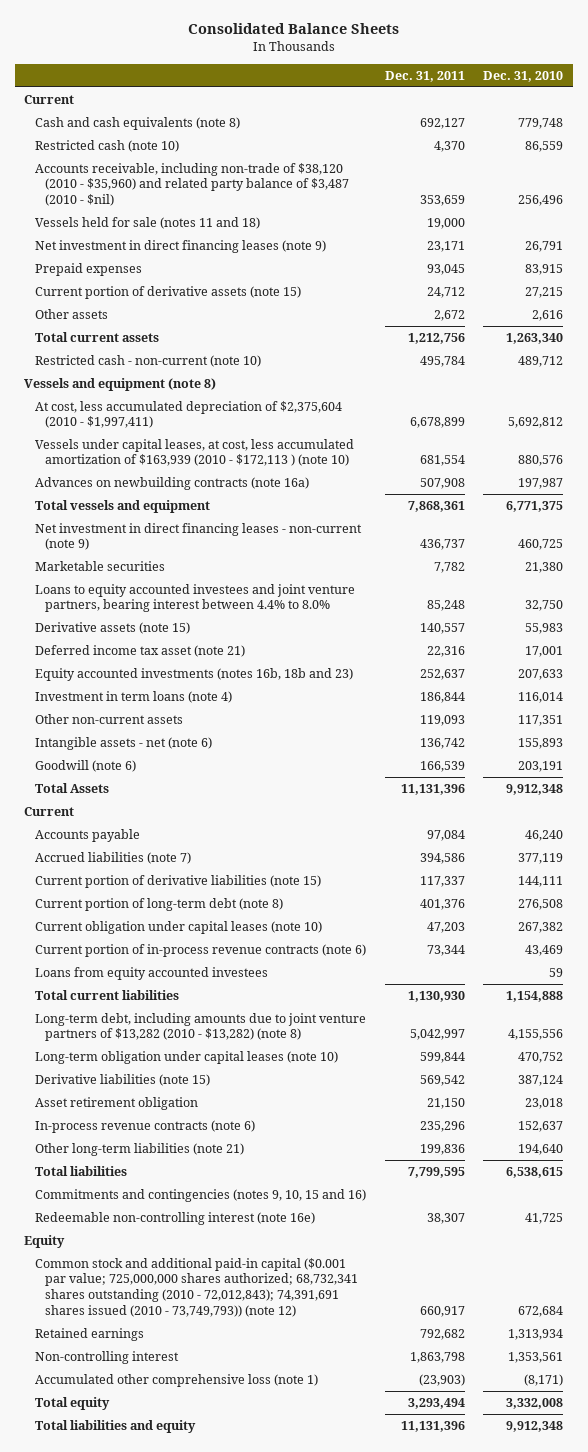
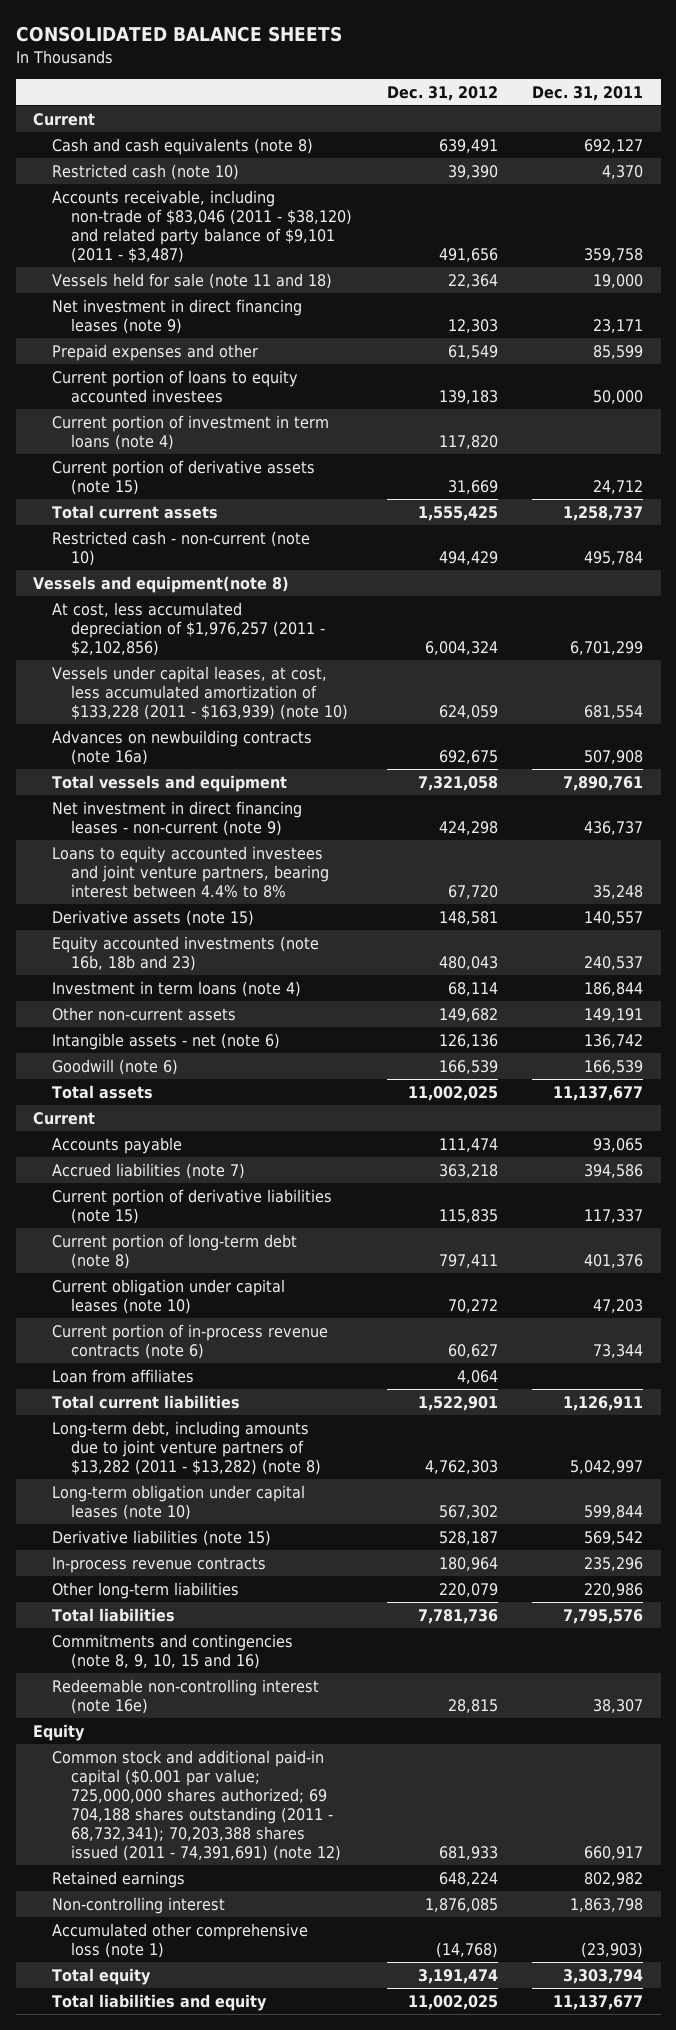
- Consolidated Balance Sheets
+ CONSOLIDATED BALANCE SHEETS
- | Dec. 31, 2011 | Dec. 31, 2010
+ | Dec. 31, 2012 | Dec. 31, 2011
- Accounts receivable, including non-trade of $38,120 (2010 - $35,960) and related party balance of $3,487 (2010 - $nil) | 353,659 | 256,496
- Vessels held for sale (notes 11 and 18) | 19,000 |
+ Accounts receivable, including non-trade of $83,046 (2011 - $38,120) and related party balance of $9,101 (2011 - $3,487) | 491,656 | 359,758
+ Vessels held for sale (note 11 and 18) | 22,364 | 19,000
- Prepaid expenses | 93,045 | 83,915
+ Prepaid expenses and other | 61,549 | 85,599
+ Current portion of loans to equity accounted investees | 139,183 | 50,000
+ Current portion of investment in term loans (note 4) | 117,820 |
- Other assets | 2,672 | 2,616
- Total current assets | 1,212,756 | 1,263,340
+ Total current assets | 1,555,425 | 1,258,737
- Vessels and equipment (note 8)
- At cost, less accumulated depreciation of $2,375,604 (2010 - $1,997,411) | 6,678,899 | 5,692,812
- Vessels under capital leases, at cost, less accumulated amortization of $163,939 (2010 - $172,113 ) (note 10) | 681,554 | 880,576
+ Vessels and equipment(note 8)
+ At cost, less accumulated depreciation of $1,976,257 (2011 - $2,102,856) | 6,004,324 | 6,701,299
+ Vessels under capital leases, at cost, less accumulated amortization of $133,228 (2011 - $163,939) (note 10) | 624,059 | 681,554
- Total vessels and equipment | 7,868,361 | 6,771,375
+ Total vessels and equipment | 7,321,058 | 7,890,761
- Marketable securities | 7,782 | 21,380
- Loans to equity accounted investees and joint venture partners, bearing interest between 4.4% to 8.0% | 85,248 | 32,750
+ Loans to equity accounted investees and joint venture partners, bearing interest between 4.4% to 8% | 67,720 | 35,248
- Deferred income tax asset (note 21) | 22,316 | 17,001
- Equity accounted investments (notes 16b, 18b and 23) | 252,637 | 207,633
+ Equity accounted investments (note 16b, 18b and 23) | 480,043 | 240,537
- Other non-current assets | 119,093 | 117,351
+ Other non-current assets | 149,682 | 149,191
- Total Assets | 11,131,396 | 9,912,348
+ Total assets | 11,002,025 | 11,137,677
- Accounts payable | 97,084 | 46,240
+ Accounts payable | 111,474 | 93,065
- Loans from equity accounted investees | | 59
- Total current liabilities | 1,130,930 | 1,154,888
- Long-term debt, including amounts due to joint venture partners of $13,282 (2010 - $13,282) (note 8) | 5,042,997 | 4,155,556
+ Loan from affiliates | 4,064 |
+ Total current liabilities | 1,522,901 | 1,126,911
+ Long-term debt, including amounts due to joint venture partners of $13,282 (2011 - $13,282) (note 8) | 4,762,303 | 5,042,997
- Asset retirement obligation | 21,150 | 23,018
- In-process revenue contracts (note 6) | 235,296 | 152,637
- Other long-term liabilities (note 21) | 199,836 | 194,640
- Total liabilities | 7,799,595 | 6,538,615
- Commitments and contingencies (notes 9, 10, 15 and 16)
+ In-process revenue contracts | 180,964 | 235,296
+ Other long-term liabilities | 220,079 | 220,986
+ Total liabilities | 7,781,736 | 7,795,576
+ Commitments and contingencies (note 8, 9, 10, 15 and 16)
- Common stock and additional paid-in capital ($0.001 par value; 725,000,000 shares authorized; 68,732,341 shares outstanding (2010 - 72,012,843); 74,391,691 shares issued (2010 - 73,749,793)) (note 12) | 660,917 | 672,684
- Retained earnings | 792,682 | 1,313,934
+ Common stock and additional paid-in capital ($0.001 par value; 725,000,000 shares authorized; 69 704,188 shares outstanding (2011 - 68,732,341); 70,203,388 shares issued (2011 - 74,391,691) (note 12) | 681,933 | 660,917
+ Retained earnings | 648,224 | 802,982
- Total equity | 3,293,494 | 3,332,008
- Total liabilities and equity | 11,131,396 | 9,912,348
+ Total equity | 3,191,474 | 3,303,794
+ Total liabilities and equity | 11,002,025 | 11,137,677

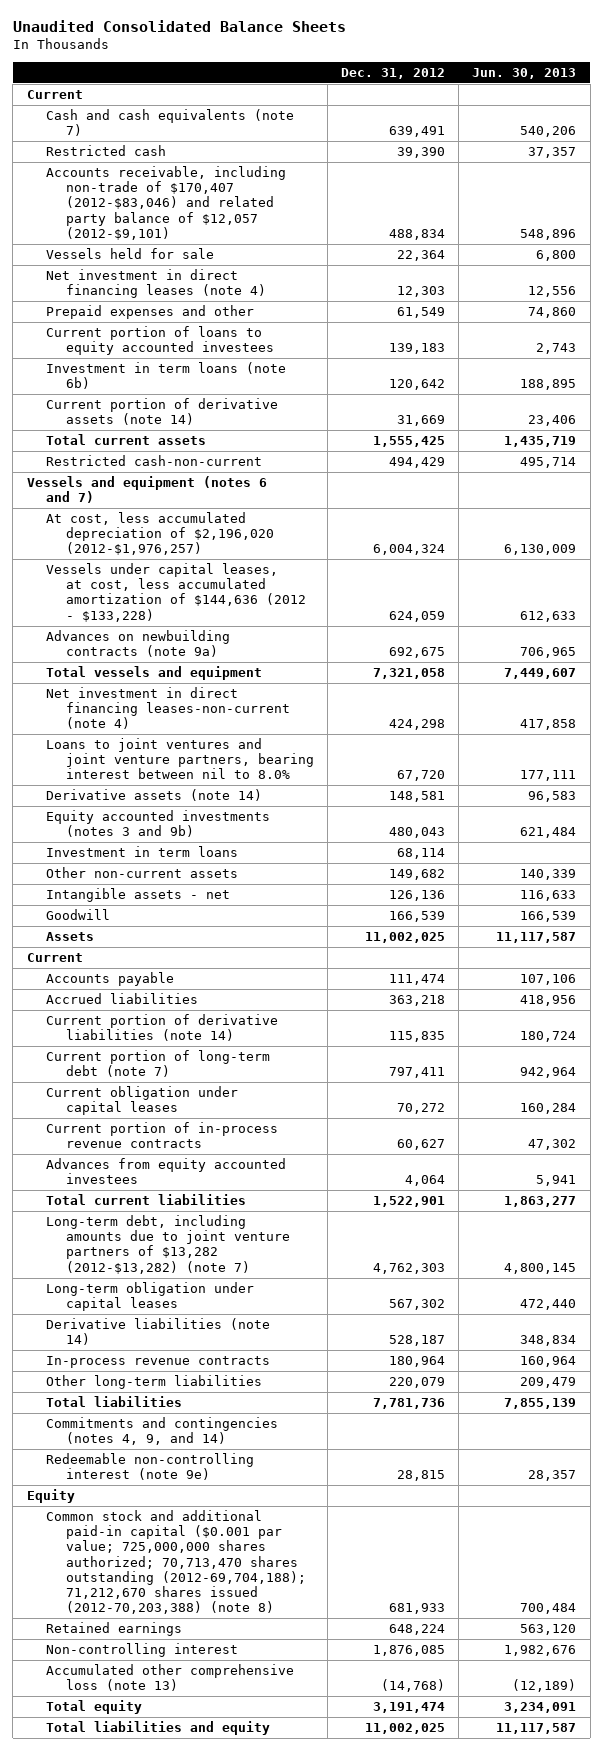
- CONSOLIDATED BALANCE SHEETS
+ Unaudited Consolidated Balance Sheets
- | Dec. 31, 2012 | Dec. 31, 2011
+ | Dec. 31, 2012 | Jun. 30, 2013
- Cash and cash equivalents (note 8) | 639,491 | 692,127
- Restricted cash (note 10) | 39,390 | 4,370
- Accounts receivable, including non-trade of $83,046 (2011 - $38,120) and related party balance of $9,101 (2011 - $3,487) | 491,656 | 359,758
- Vessels held for sale (note 11 and 18) | 22,364 | 19,000
- Net investment in direct financing leases (note 9) | 12,303 | 23,171
+ Cash and cash equivalents (note 7) | 639,491 | 540,206
+ Restricted cash | 39,390 | 37,357
+ Accounts receivable, including non-trade of $170,407 (2012-$83,046) and related party balance of $12,057 (2012-$9,101) | 488,834 | 548,896
+ Vessels held for sale | 22,364 | 6,800
+ Net investment in direct financing leases (note 4) | 12,303 | 12,556
- Current portion of investment in term loans (note 4) | 117,820 |
- Current portion of derivative assets (note 15) | 31,669 | 24,712
+ Investment in term loans (note 6b) | 120,642 | 188,895
+ Current portion of derivative assets (note 14) | 31,669 | 23,406
- Restricted cash - non-current (note 10) | 494,429 | 495,784
- Vessels and equipment(note 8)
- At cost, less accumulated depreciation of $1,976,257 (2011 - $2,102,856) | 6,004,324 | 6,701,299
- Vessels under capital leases, at cost, less accumulated amortization of $133,228 (2011 - $163,939) (note 10) | 624,059 | 681,554
- Advances on newbuilding contracts (note 16a) | 692,675 | 507,908
+ Restricted cash-non-current | 494,429 | 495,714
+ Vessels and equipment (notes 6 and 7)
+ At cost, less accumulated depreciation of $2,196,020 (2012-$1,976,257) | 6,004,324 | 6,130,009
+ Vessels under capital leases, at cost, less accumulated amortization of $144,636 (2012 - $133,228) | 624,059 | 612,633
+ Advances on newbuilding contracts (note 9a) | 692,675 | 706,965
- Net investment in direct financing leases - non-current (note 9) | 424,298 | 436,737
- Loans to equity accounted investees and joint venture partners, bearing interest between 4.4% to 8% | 67,720 | 35,248
- Derivative assets (note 15) | 148,581 | 140,557
- Equity accounted investments (note 16b, 18b and 23) | 480,043 | 240,537
- Investment in term loans (note 4) | 68,114 | 186,844
+ Net investment in direct financing leases-non-current (note 4) | 424,298 | 417,858
+ Loans to joint ventures and joint venture partners, bearing interest between nil to 8.0% | 67,720 | 177,111
+ Derivative assets (note 14) | 148,581 | 96,583
+ Equity accounted investments (notes 3 and 9b) | 480,043 | 621,484
+ Investment in term loans | 68,114 |
- Intangible assets - net (note 6) | 126,136 | 136,742
- Goodwill (note 6) | 166,539 | 166,539
- Total assets | 11,002,025 | 11,137,677
+ Intangible assets - net | 126,136 | 116,633
+ Goodwill | 166,539 | 166,539
+ Assets | 11,002,025 | 11,117,587
- Accrued liabilities (note 7) | 363,218 | 394,586
- Current portion of derivative liabilities (note 15) | 115,835 | 117,337
- Current portion of long-term debt (note 8) | 797,411 | 401,376
- Current obligation under capital leases (note 10) | 70,272 | 47,203
- Current portion of in-process revenue contracts (note 6) | 60,627 | 73,344
- Loan from affiliates | 4,064 |
+ Accrued liabilities | 363,218 | 418,956
+ Current portion of derivative liabilities (note 14) | 115,835 | 180,724
+ Current portion of long-term debt (note 7) | 797,411 | 942,964
+ Current obligation under capital leases | 70,272 | 160,284
+ Current portion of in-process revenue contracts | 60,627 | 47,302
+ Advances from equity accounted investees | 4,064 | 5,941
- Long-term debt, including amounts due to joint venture partners of $13,282 (2011 - $13,282) (note 8) | 4,762,303 | 5,042,997
- Long-term obligation under capital leases (note 10) | 567,302 | 599,844
- Derivative liabilities (note 15) | 528,187 | 569,542
+ Long-term debt, including amounts due to joint venture partners of $13,282 (2012-$13,282) (note 7) | 4,762,303 | 4,800,145
+ Long-term obligation under capital leases | 567,302 | 472,440
+ Derivative liabilities (note 14) | 528,187 | 348,834
- Commitments and contingencies (note 8, 9, 10, 15 and 16)
- Redeemable non-controlling interest (note 16e) | 28,815 | 38,307
+ Commitments and contingencies (notes 4, 9, and 14)
+ Redeemable non-controlling interest (note 9e) | 28,815 | 28,357
- Common stock and additional paid-in capital ($0.001 par value; 725,000,000 shares authorized; 69 704,188 shares outstanding (2011 - 68,732,341); 70,203,388 shares issued (2011 - 74,391,691) (note 12) | 681,933 | 660,917
+ Common stock and additional paid-in capital ($0.001 par value; 725,000,000 shares authorized; 70,713,470 shares outstanding (2012-69,704,188); 71,212,670 shares issued (2012-70,203,388) (note 8) | 681,933 | 700,484
- Accumulated other comprehensive loss (note 1) | (14,768) | (23,903)
+ Accumulated other comprehensive loss (note 13) | (14,768) | (12,189)

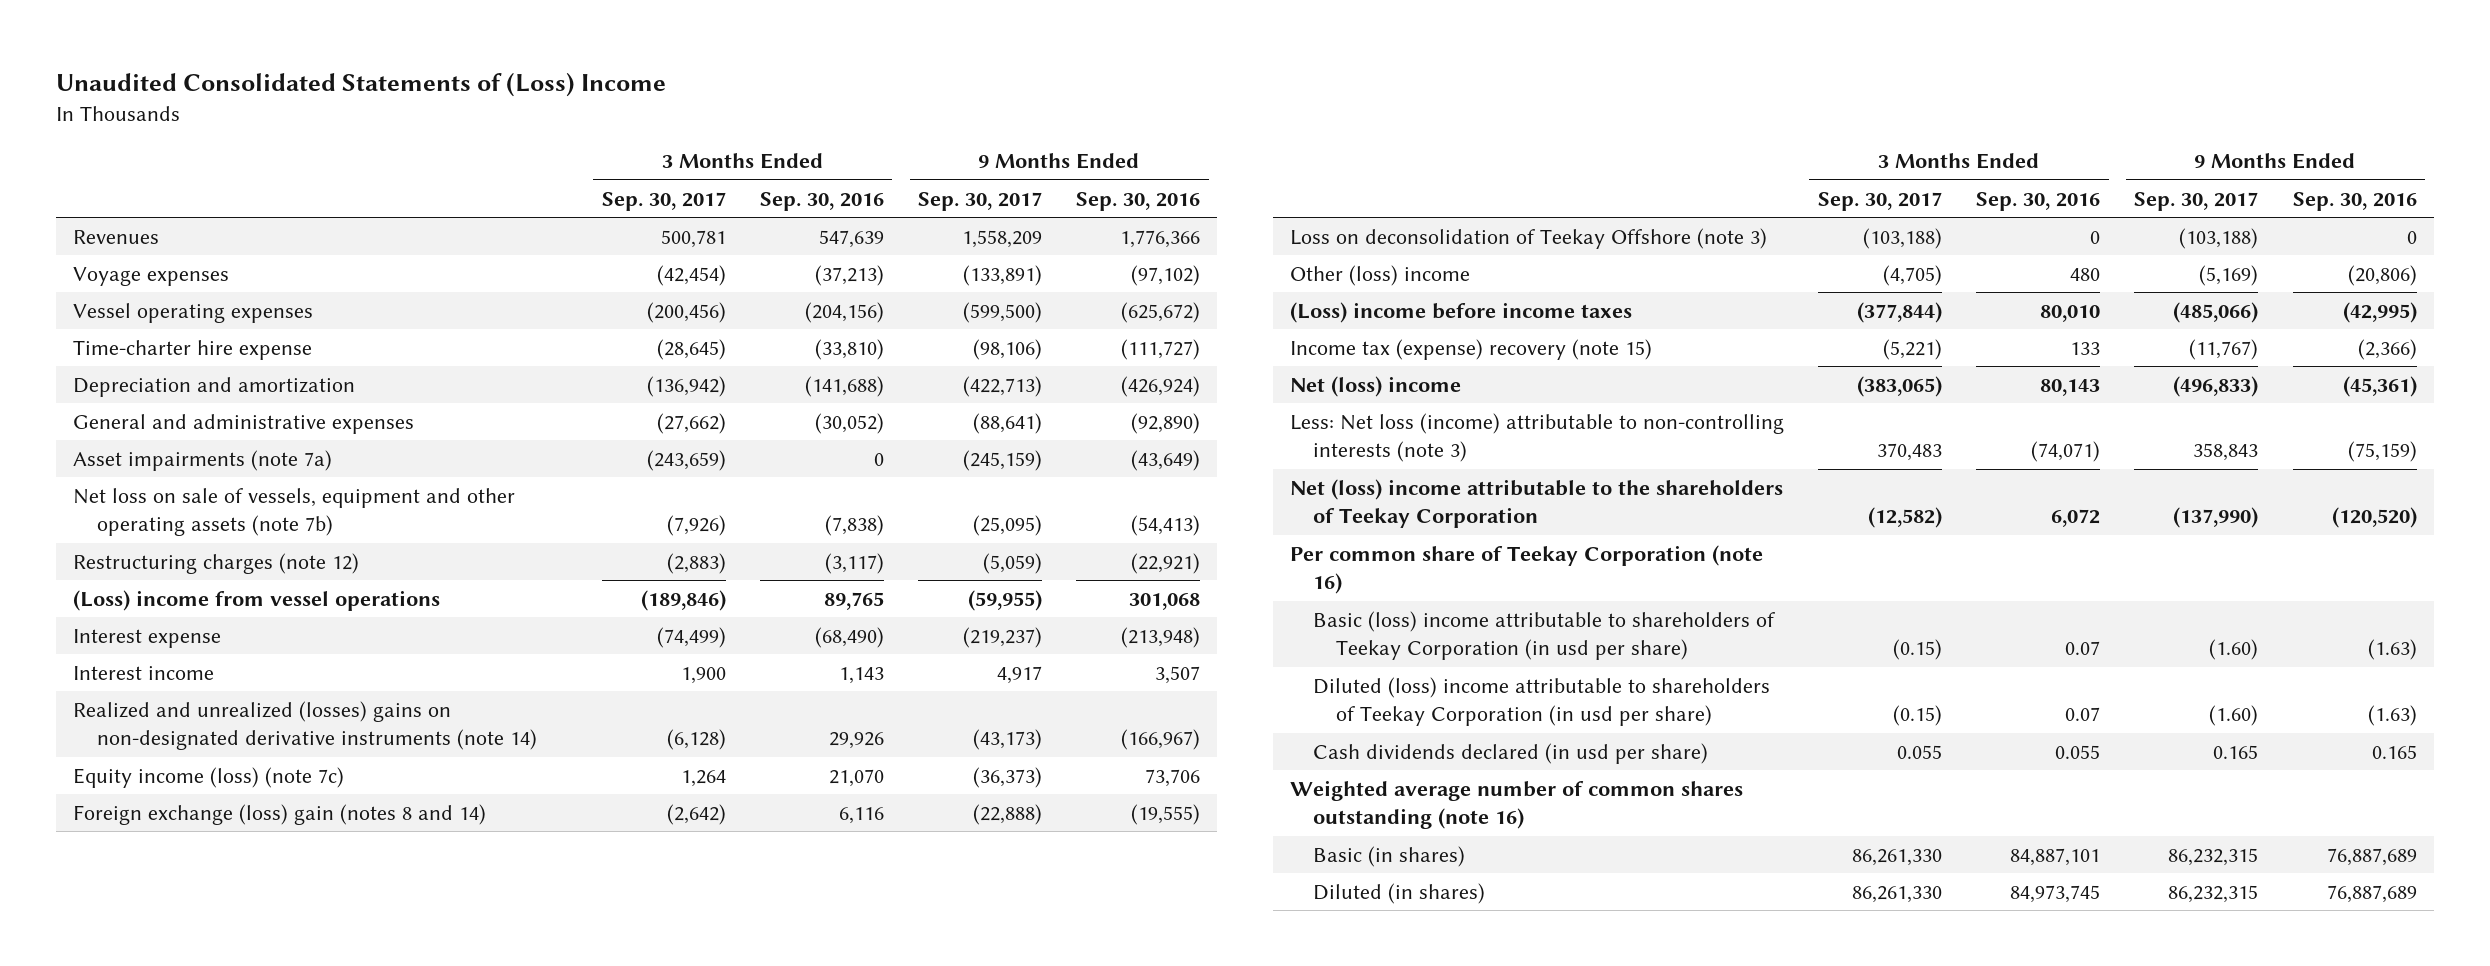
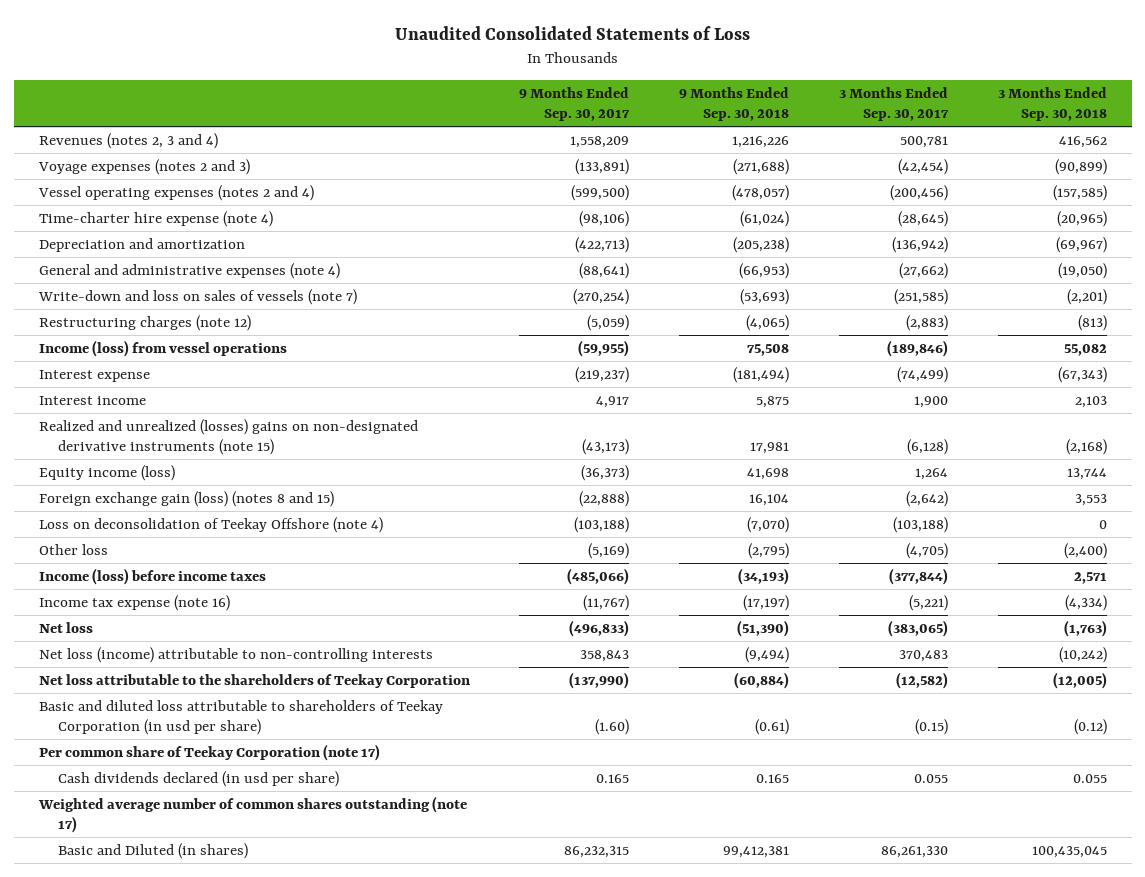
- Unaudited Consolidated Statements of (Loss) Income
+ Unaudited Consolidated Statements of Loss
- | 3 Months Ended Sep. 30, 2017 | 3 Months Ended Sep. 30, 2016 | 9 Months Ended Sep. 30, 2017 | 9 Months Ended Sep. 30, 2016
+ | 9 Months Ended Sep. 30, 2017 | 9 Months Ended Sep. 30, 2018 | 3 Months Ended Sep. 30, 2017 | 3 Months Ended Sep. 30, 2018
- Revenues | 500,781 | 547,639 | 1,558,209 | 1,776,366
- Voyage expenses | (42,454) | (37,213) | (133,891) | (97,102)
- Vessel operating expenses | (200,456) | (204,156) | (599,500) | (625,672)
- Time-charter hire expense | (28,645) | (33,810) | (98,106) | (111,727)
+ Revenues (notes 2, 3 and 4) | 1,558,209 | 1,216,226 | 500,781 | 416,562
+ Voyage expenses (notes 2 and 3) | (133,891) | (271,688) | (42,454) | (90,899)
+ Vessel operating expenses (notes 2 and 4) | (599,500) | (478,057) | (200,456) | (157,585)
+ Time-charter hire expense (note 4) | (98,106) | (61,024) | (28,645) | (20,965)
- General and administrative expenses | (27,662) | (30,052) | (88,641) | (92,890)
- Asset impairments (note 7a) | (243,659) | 0 | (245,159) | (43,649)
- Net loss on sale of vessels, equipment and other operating assets (note 7b) | (7,926) | (7,838) | (25,095) | (54,413)
+ General and administrative expenses (note 4) | (88,641) | (66,953) | (27,662) | (19,050)
+ Write-down and loss on sales of vessels (note 7) | (270,254) | (53,693) | (251,585) | (2,201)
- (Loss) income from vessel operations | (189,846) | 89,765 | (59,955) | 301,068
+ Income (loss) from vessel operations | (59,955) | 75,508 | (189,846) | 55,082
- Realized and unrealized (losses) gains on non-designated derivative instruments (note 14) | (6,128) | 29,926 | (43,173) | (166,967)
- Equity income (loss) (note 7c) | 1,264 | 21,070 | (36,373) | 73,706
- Foreign exchange (loss) gain (notes 8 and 14) | (2,642) | 6,116 | (22,888) | (19,555)
- Loss on deconsolidation of Teekay Offshore (note 3) | (103,188) | 0 | (103,188) | 0
- Other (loss) income | (4,705) | 480 | (5,169) | (20,806)
- (Loss) income before income taxes | (377,844) | 80,010 | (485,066) | (42,995)
- Income tax (expense) recovery (note 15) | (5,221) | 133 | (11,767) | (2,366)
- Net (loss) income | (383,065) | 80,143 | (496,833) | (45,361)
- Less: Net loss (income) attributable to non-controlling interests (note 3) | 370,483 | (74,071) | 358,843 | (75,159)
- Net (loss) income attributable to the shareholders of Teekay Corporation | (12,582) | 6,072 | (137,990) | (120,520)
- Per common share of Teekay Corporation (note 16)
- Basic (loss) income attributable to shareholders of Teekay Corporation (in usd per share) | (0.15) | 0.07 | (1.60) | (1.63)
- Diluted (loss) income attributable to shareholders of Teekay Corporation (in usd per share) | (0.15) | 0.07 | (1.60) | (1.63)
+ Realized and unrealized (losses) gains on non-designated derivative instruments (note 15) | (43,173) | 17,981 | (6,128) | (2,168)
+ Equity income (loss) | (36,373) | 41,698 | 1,264 | 13,744
+ Foreign exchange gain (loss) (notes 8 and 15) | (22,888) | 16,104 | (2,642) | 3,553
+ Loss on deconsolidation of Teekay Offshore (note 4) | (103,188) | (7,070) | (103,188) | 0
+ Other loss | (5,169) | (2,795) | (4,705) | (2,400)
+ Income (loss) before income taxes | (485,066) | (34,193) | (377,844) | 2,571
+ Income tax expense (note 16) | (11,767) | (17,197) | (5,221) | (4,334)
+ Net loss | (496,833) | (51,390) | (383,065) | (1,763)
+ Net loss (income) attributable to non-controlling interests | 358,843 | (9,494) | 370,483 | (10,242)
+ Net loss attributable to the shareholders of Teekay Corporation | (137,990) | (60,884) | (12,582) | (12,005)
+ Basic and diluted loss attributable to shareholders of Teekay Corporation (in usd per share) | (1.60) | (0.61) | (0.15) | (0.12)
+ Per common share of Teekay Corporation (note 17)
- Weighted average number of common shares outstanding (note 16)
- Basic (in shares) | 86,261,330 | 84,887,101 | 86,232,315 | 76,887,689
- Diluted (in shares) | 86,261,330 | 84,973,745 | 86,232,315 | 76,887,689
+ Weighted average number of common shares outstanding (note 17)
+ Basic and Diluted (in shares) | 86,232,315 | 99,412,381 | 86,261,330 | 100,435,045

